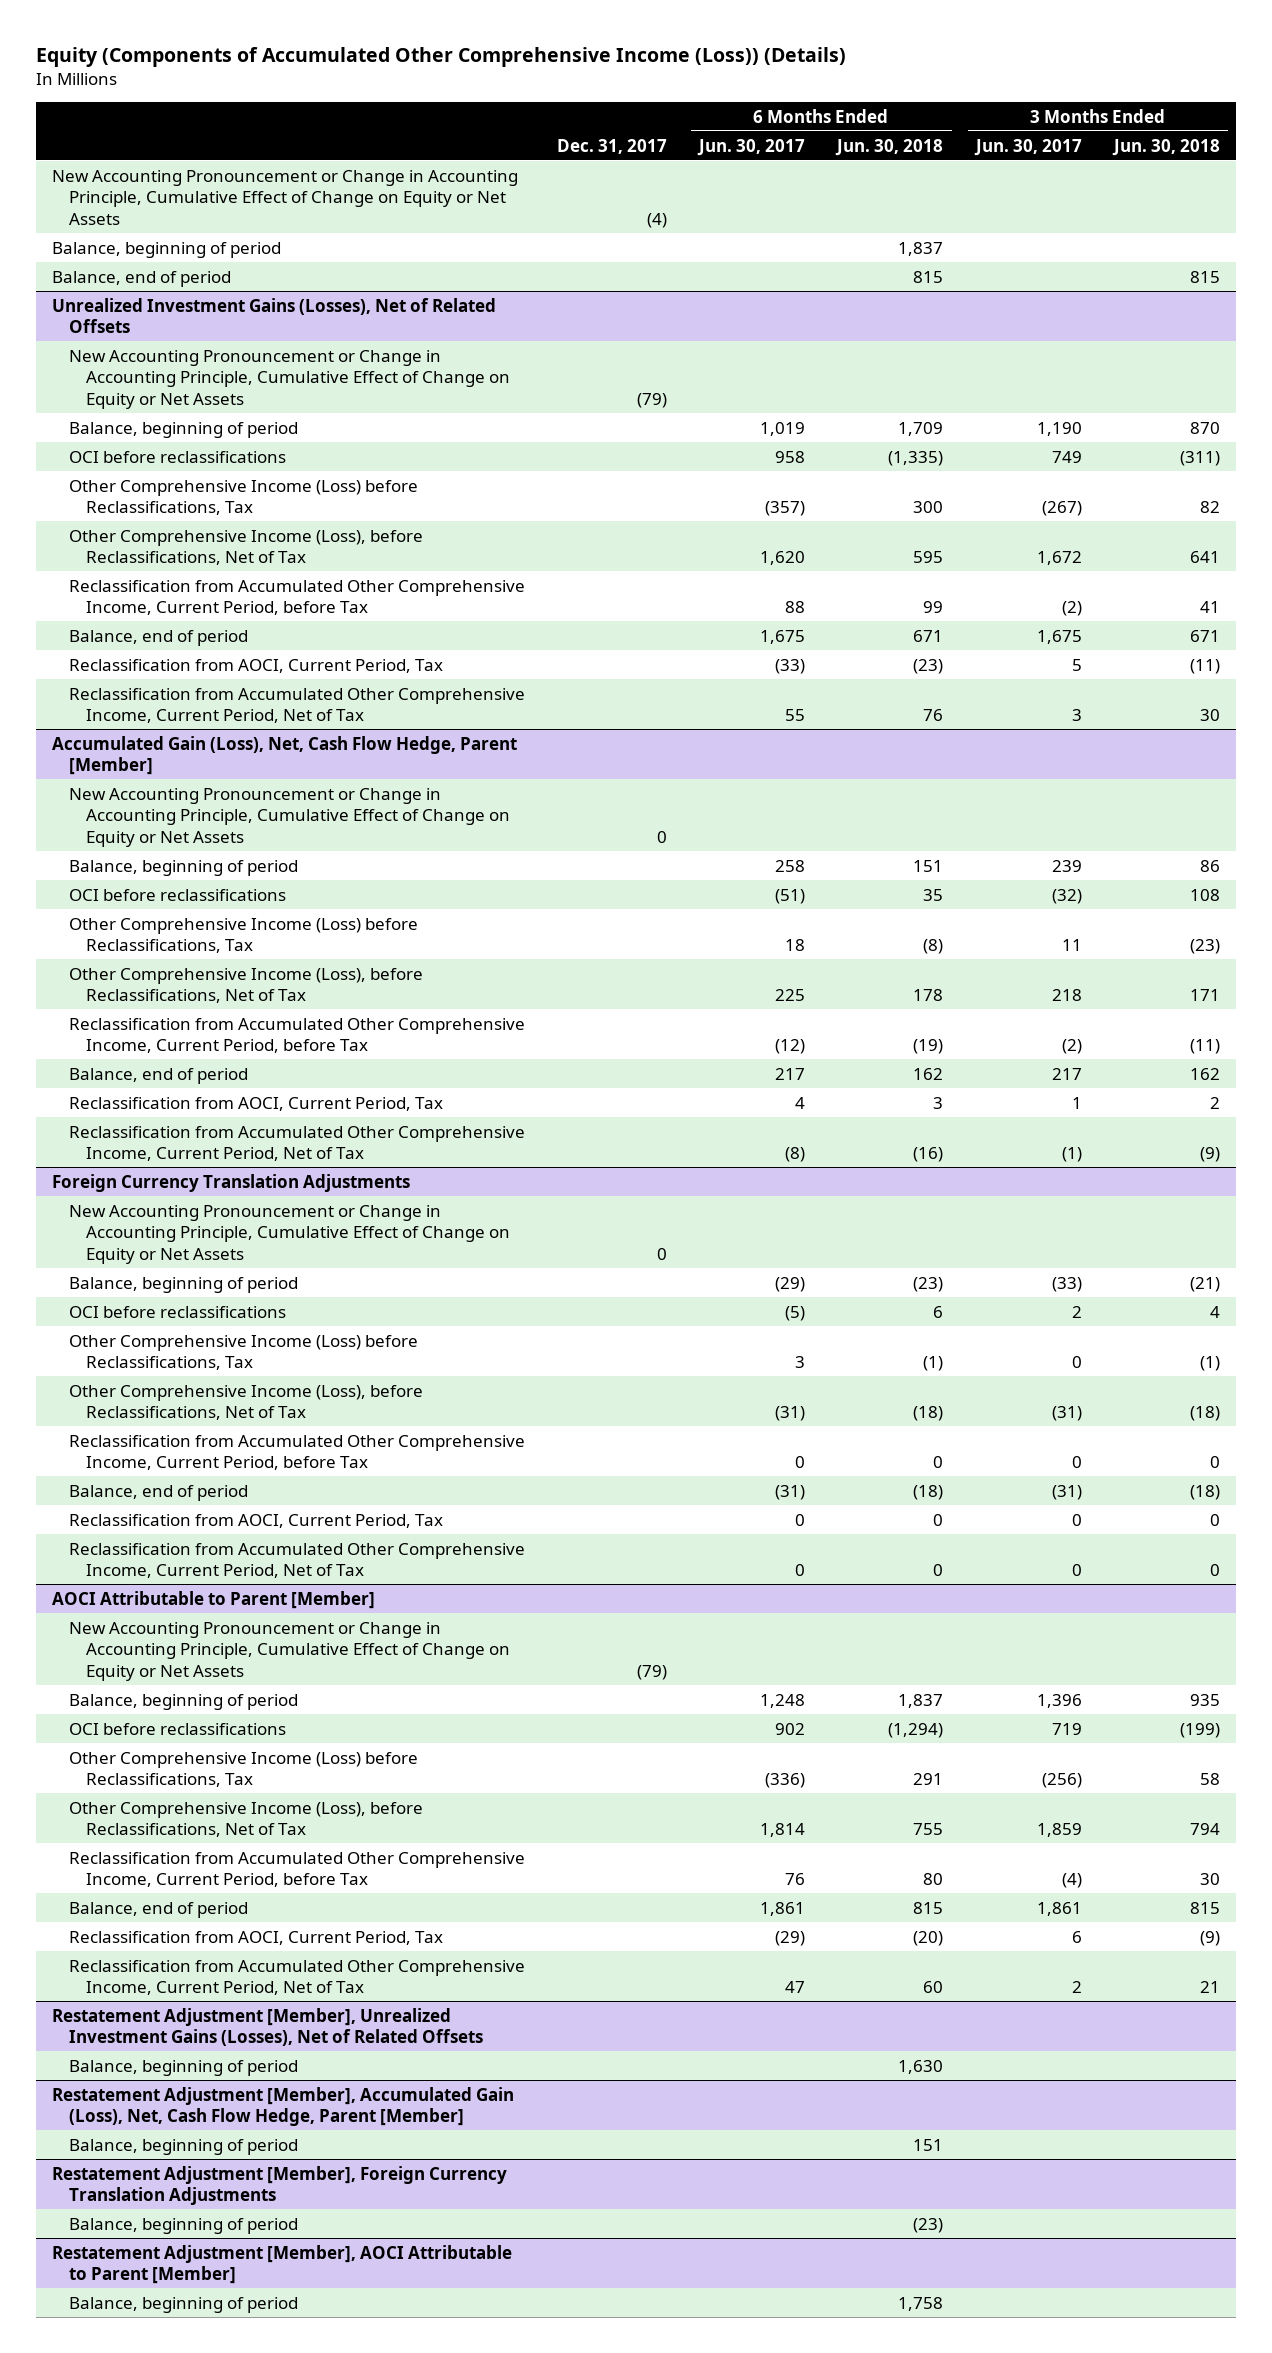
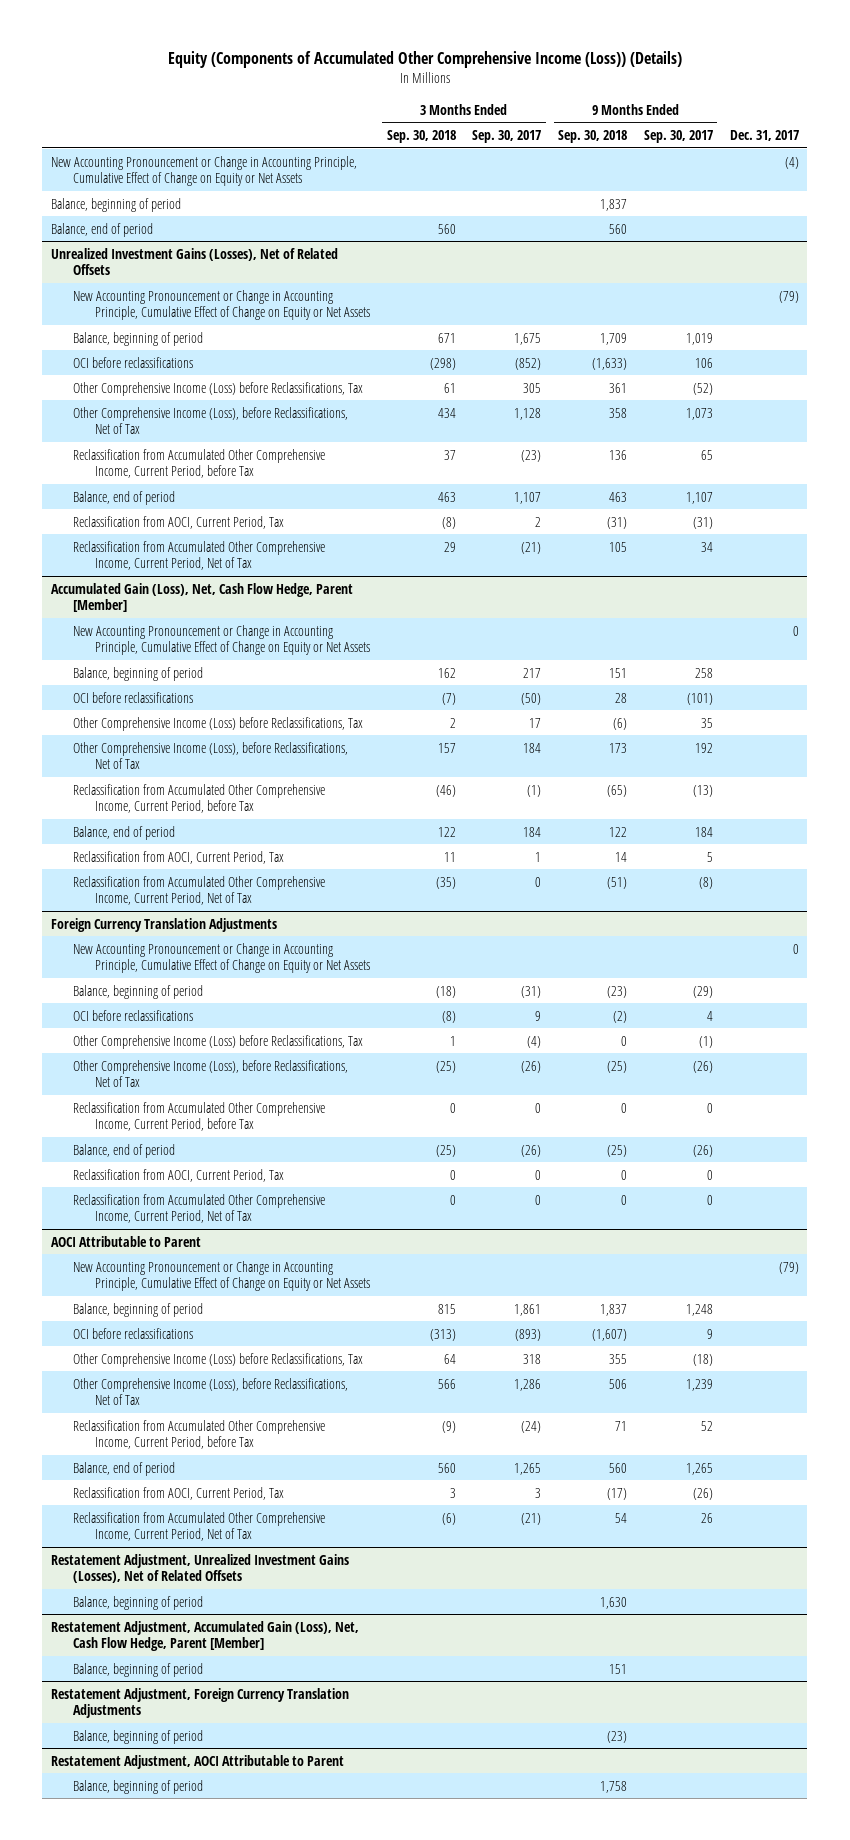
- | Dec. 31, 2017 | 6 Months Ended Jun. 30, 2017 | 6 Months Ended Jun. 30, 2018 | 3 Months Ended Jun. 30, 2017 | 3 Months Ended Jun. 30, 2018
+ | 3 Months Ended Sep. 30, 2018 | 3 Months Ended Sep. 30, 2017 | 9 Months Ended Sep. 30, 2018 | 9 Months Ended Sep. 30, 2017 | Dec. 31, 2017
- AOCI Attributable to Parent [Member]
+ AOCI Attributable to Parent
- Restatement Adjustment [Member], Unrealized Investment Gains (Losses), Net of Related Offsets
+ Restatement Adjustment, Unrealized Investment Gains (Losses), Net of Related Offsets
- Restatement Adjustment [Member], Accumulated Gain (Loss), Net, Cash Flow Hedge, Parent [Member]
+ Restatement Adjustment, Accumulated Gain (Loss), Net, Cash Flow Hedge, Parent [Member]
- Restatement Adjustment [Member], Foreign Currency Translation Adjustments
+ Restatement Adjustment, Foreign Currency Translation Adjustments
- Restatement Adjustment [Member], AOCI Attributable to Parent [Member]
+ Restatement Adjustment, AOCI Attributable to Parent

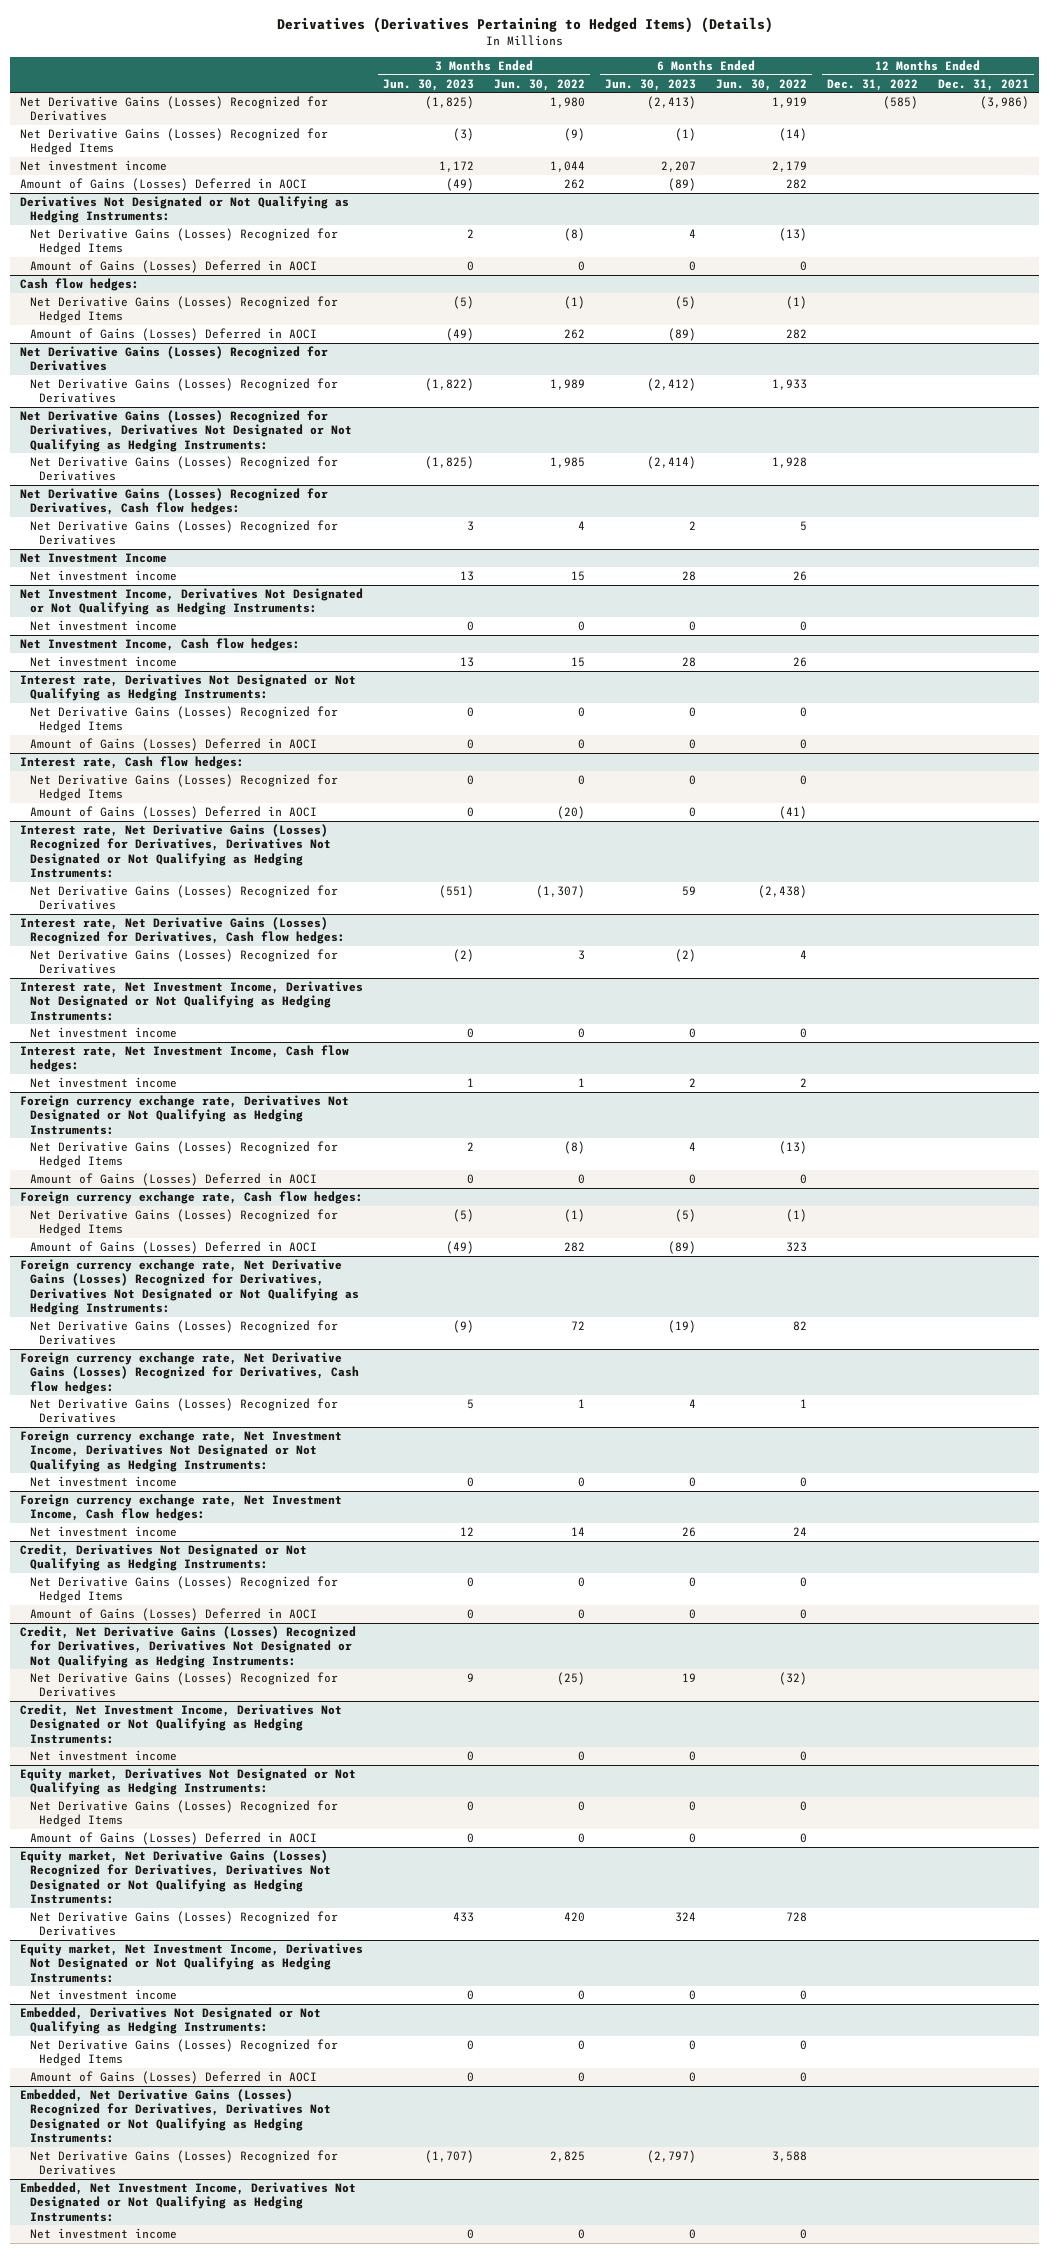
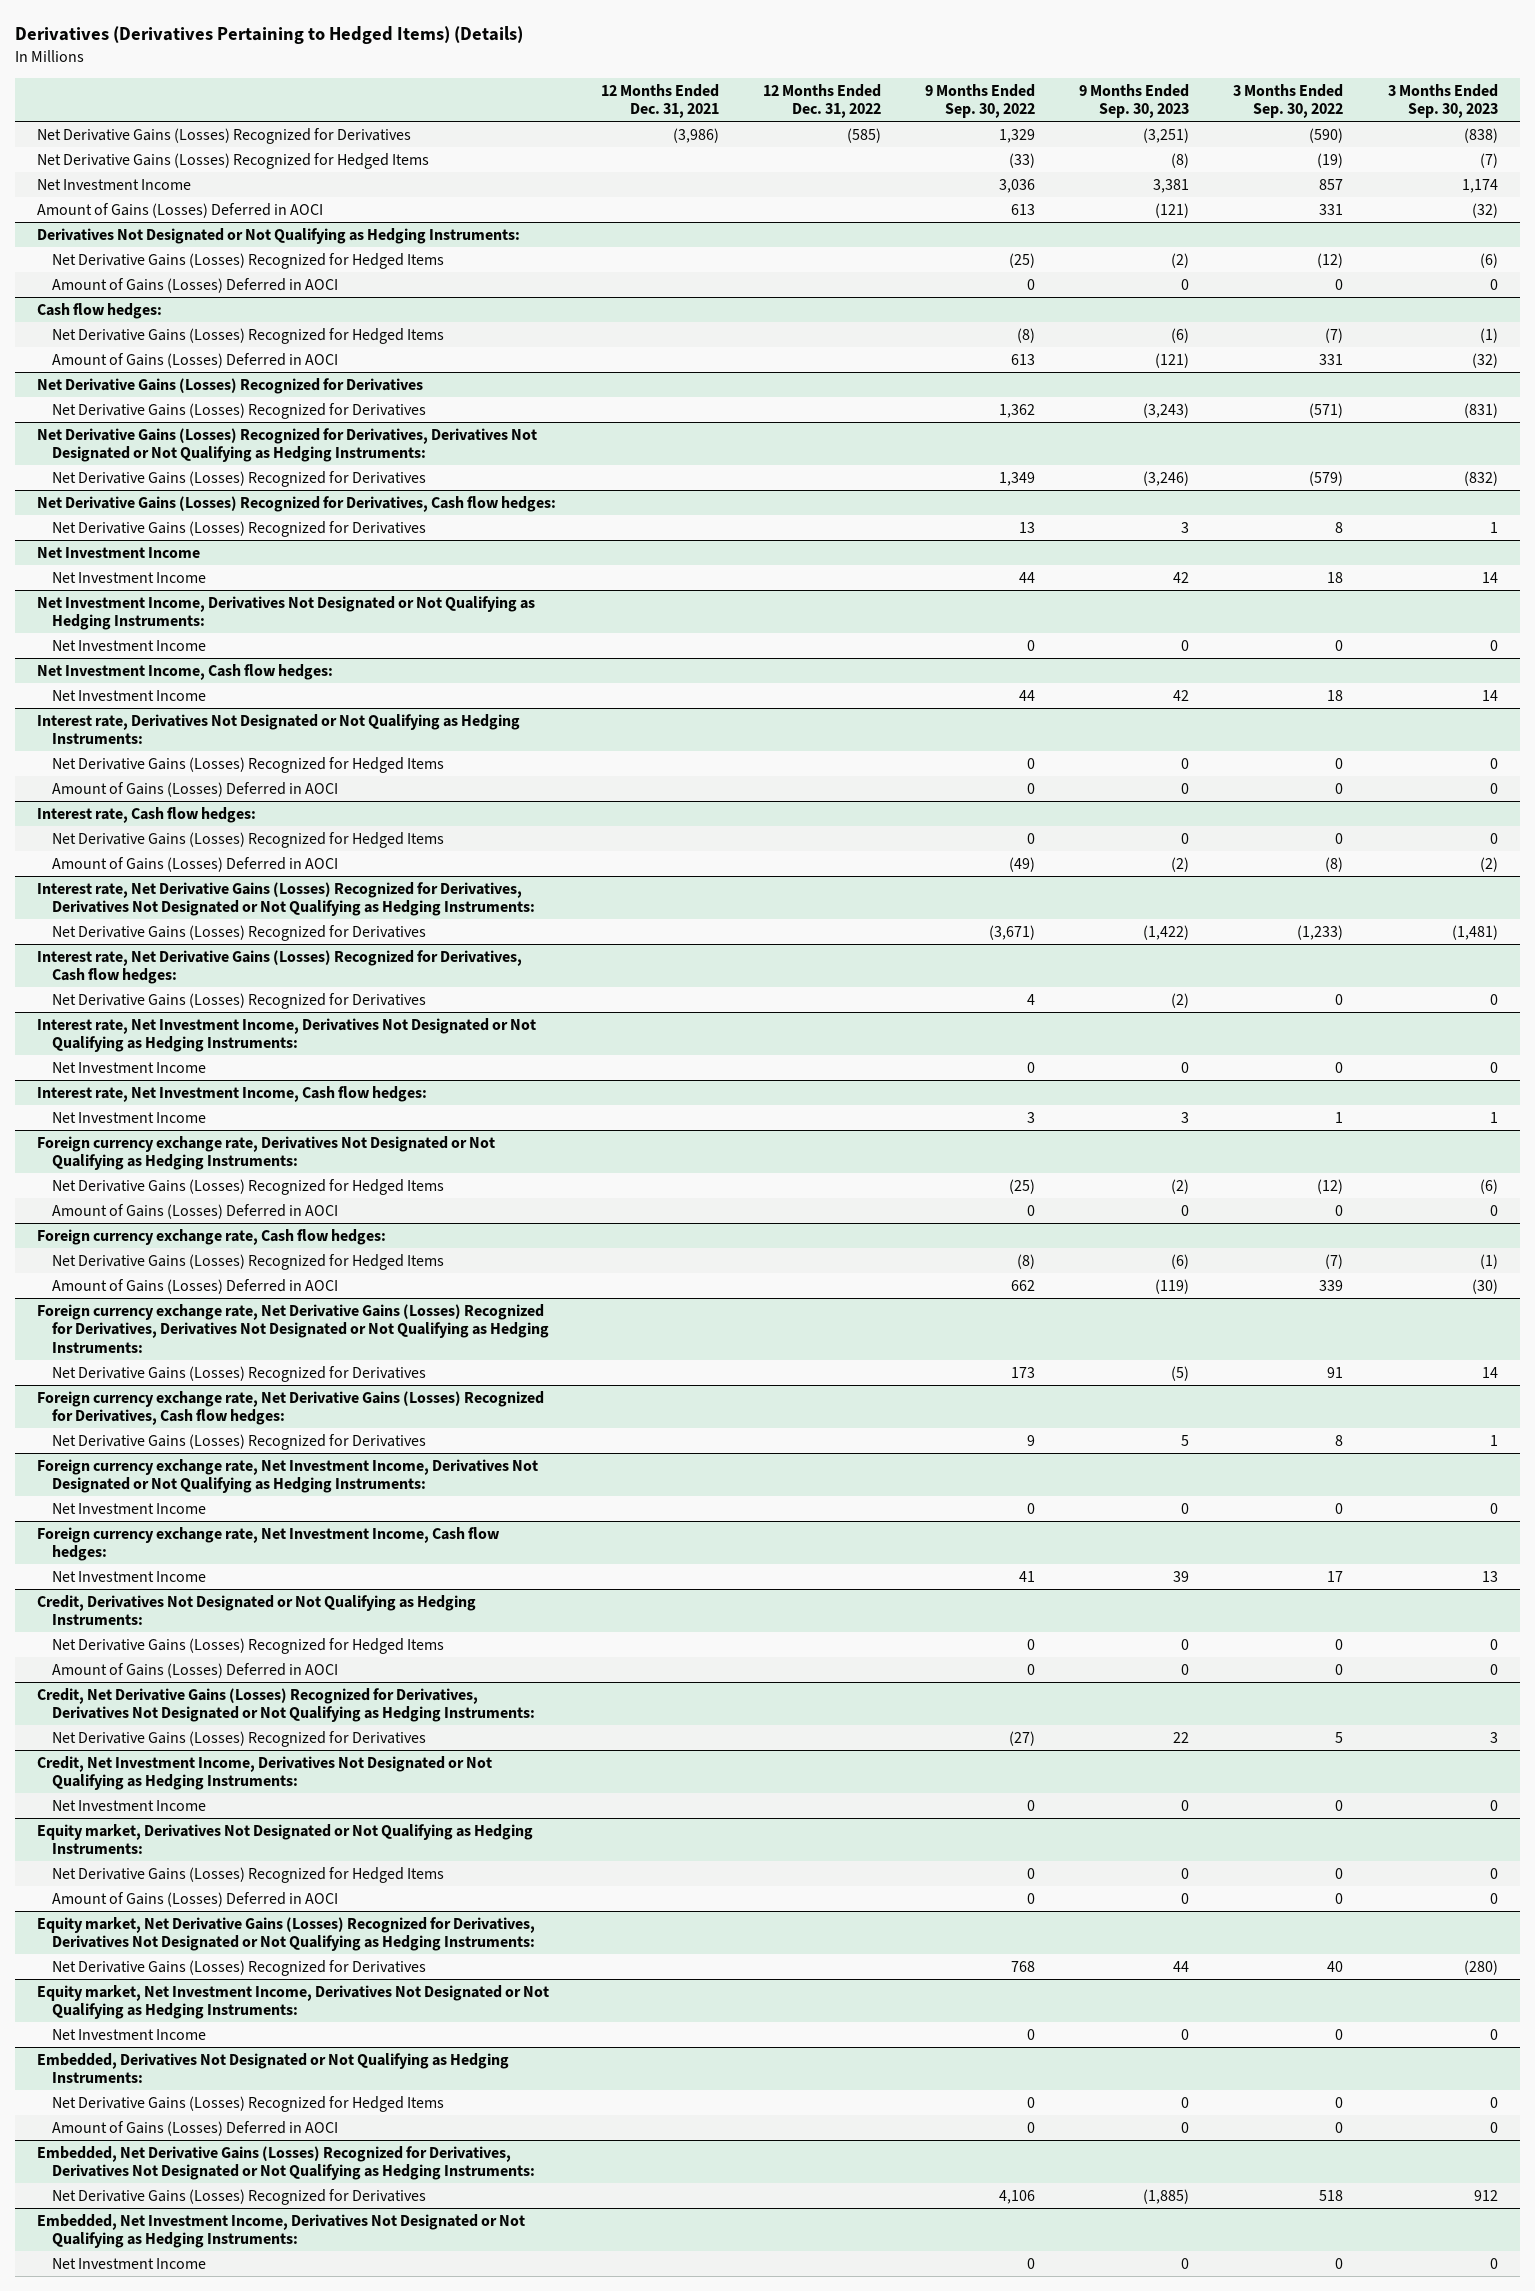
- | 3 Months Ended Jun. 30, 2023 | 3 Months Ended Jun. 30, 2022 | 6 Months Ended Jun. 30, 2023 | 6 Months Ended Jun. 30, 2022 | 12 Months Ended Dec. 31, 2022 | 12 Months Ended Dec. 31, 2021
+ | 12 Months Ended Dec. 31, 2021 | 12 Months Ended Dec. 31, 2022 | 9 Months Ended Sep. 30, 2022 | 9 Months Ended Sep. 30, 2023 | 3 Months Ended Sep. 30, 2022 | 3 Months Ended Sep. 30, 2023
- Net investment income | 1,172 | 1,044 | 2,207 | 2,179 | |
+ Net Investment Income | | | 3,036 | 3,381 | 857 | 1,174
@ Net Investment Income
- Net investment income | 13 | 15 | 28 | 26 | |
+ Net Investment Income | | | 44 | 42 | 18 | 14
@ Net Investment Income, Derivatives Not Designated or Not Qualifying as Hedging Instruments:
- Net investment income | 0 | 0 | 0 | 0 | |
+ Net Investment Income | | | 0 | 0 | 0 | 0
@ Net Investment Income, Cash flow hedges:
- Net investment income | 13 | 15 | 28 | 26 | |
+ Net Investment Income | | | 44 | 42 | 18 | 14
@ Interest rate, Net Investment Income, Derivatives Not Designated or Not Qualifying as Hedging Instruments:
- Net investment income | 0 | 0 | 0 | 0 | |
+ Net Investment Income | | | 0 | 0 | 0 | 0
@ Interest rate, Net Investment Income, Cash flow hedges:
- Net investment income | 1 | 1 | 2 | 2 | |
+ Net Investment Income | | | 3 | 3 | 1 | 1
@ Foreign currency exchange rate, Net Investment Income, Derivatives Not Designated or Not Qualifying as Hedging Instruments:
- Net investment income | 0 | 0 | 0 | 0 | |
+ Net Investment Income | | | 0 | 0 | 0 | 0
@ Foreign currency exchange rate, Net Investment Income, Cash flow hedges:
- Net investment income | 12 | 14 | 26 | 24 | |
+ Net Investment Income | | | 41 | 39 | 17 | 13
@ Credit, Net Investment Income, Derivatives Not Designated or Not Qualifying as Hedging Instruments:
- Net investment income | 0 | 0 | 0 | 0 | |
+ Net Investment Income | | | 0 | 0 | 0 | 0
@ Equity market, Net Investment Income, Derivatives Not Designated or Not Qualifying as Hedging Instruments:
- Net investment income | 0 | 0 | 0 | 0 | |
+ Net Investment Income | | | 0 | 0 | 0 | 0
@ Embedded, Net Investment Income, Derivatives Not Designated or Not Qualifying as Hedging Instruments:
- Net investment income | 0 | 0 | 0 | 0 | |
+ Net Investment Income | | | 0 | 0 | 0 | 0

